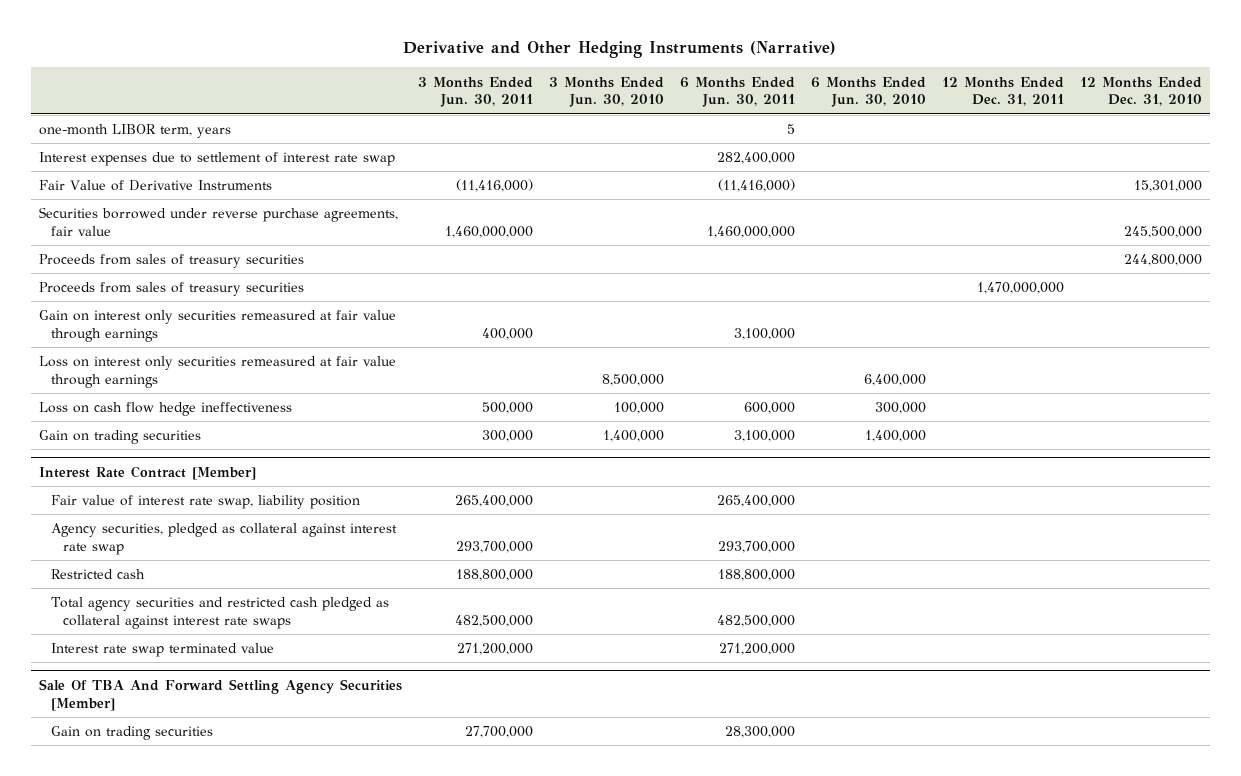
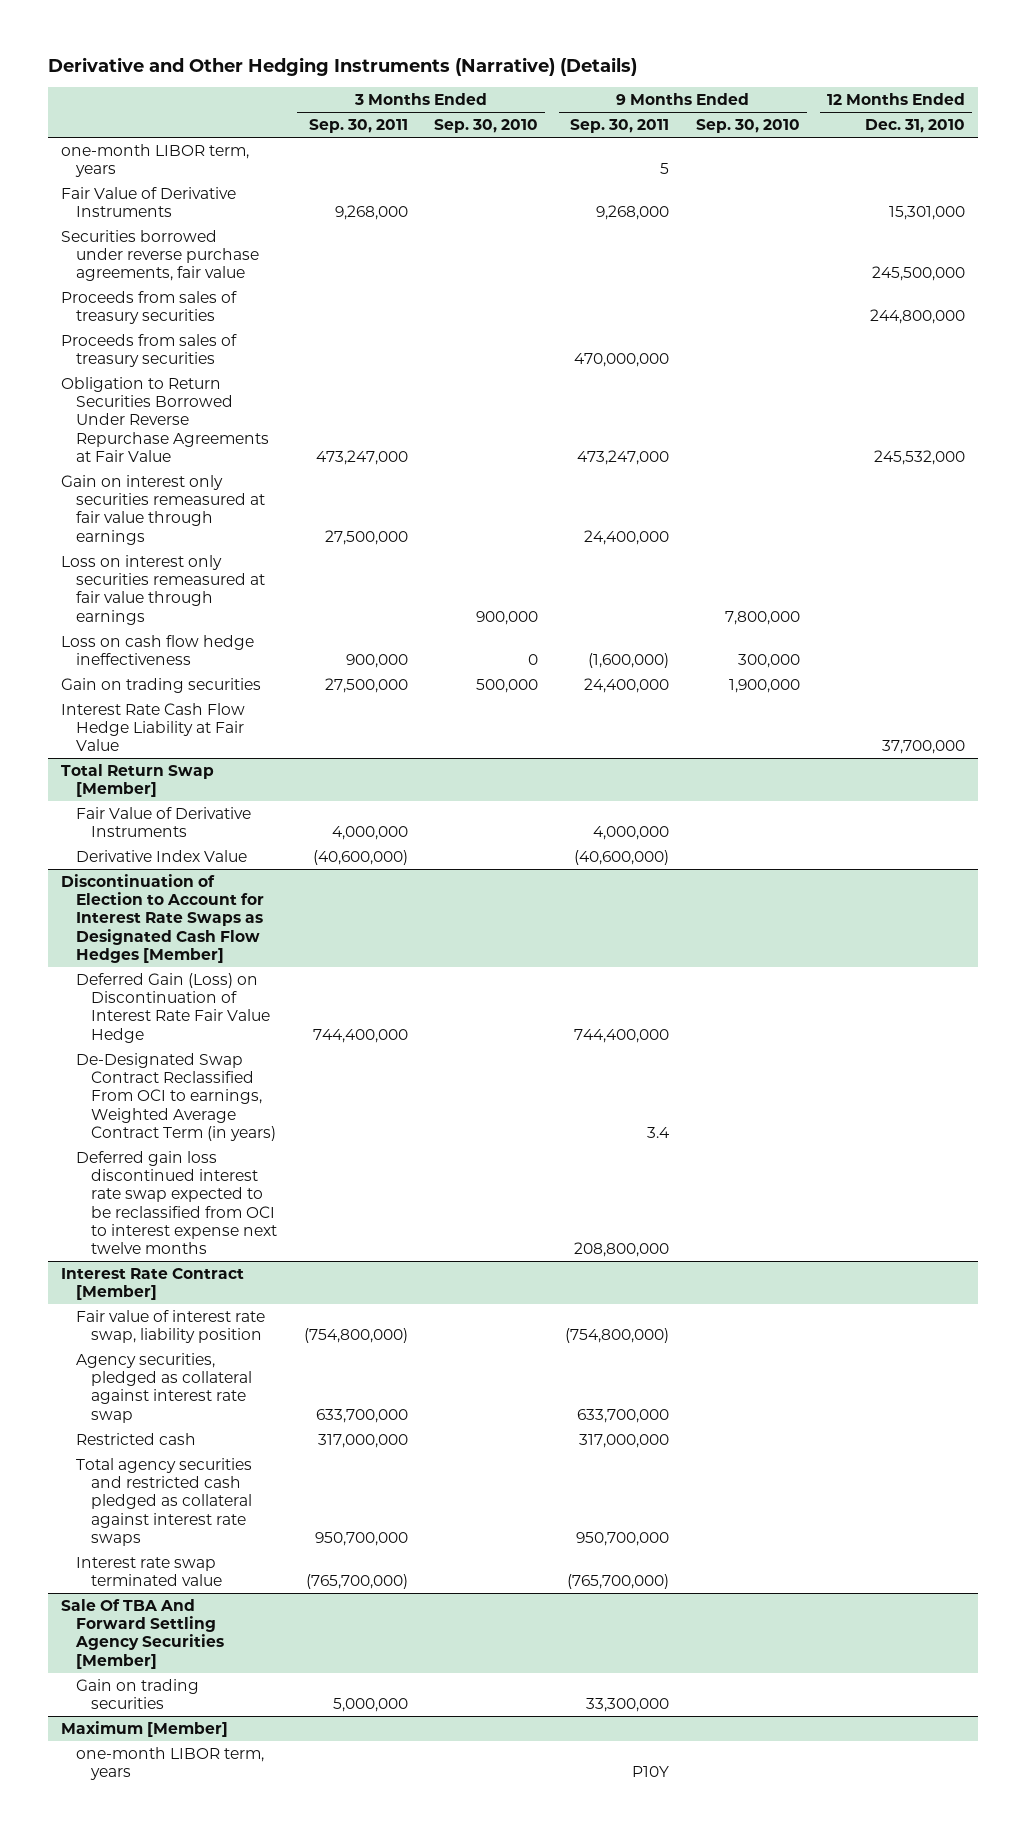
- Derivative and Other Hedging Instruments (Narrative)
+ Derivative and Other Hedging Instruments (Narrative) (Details)
- | 3 Months Ended Jun. 30, 2011 | 3 Months Ended Jun. 30, 2010 | 6 Months Ended Jun. 30, 2011 | 6 Months Ended Jun. 30, 2010 | 12 Months Ended Dec. 31, 2011 | 12 Months Ended Dec. 31, 2010
+ | 3 Months Ended Sep. 30, 2011 | 3 Months Ended Sep. 30, 2010 | 9 Months Ended Sep. 30, 2011 | 9 Months Ended Sep. 30, 2010 | 12 Months Ended Dec. 31, 2010
- Interest expenses due to settlement of interest rate swap | | | 282,400,000 | | |
+ Obligation to Return Securities Borrowed Under Reverse Repurchase Agreements at Fair Value | 473,247,000 | | 473,247,000 | | 245,532,000
+ Interest Rate Cash Flow Hedge Liability at Fair Value | | | | | 37,700,000
+ Total Return Swap [Member]
+ Fair Value of Derivative Instruments | 4,000,000 | | 4,000,000 | |
+ Derivative Index Value | (40,600,000) | | (40,600,000) | |
+ Discontinuation of Election to Account for Interest Rate Swaps as Designated Cash Flow Hedges [Member]
+ Deferred Gain (Loss) on Discontinuation of Interest Rate Fair Value Hedge | 744,400,000 | | 744,400,000 | |
+ De-Designated Swap Contract Reclassified From OCI to earnings, Weighted Average Contract Term (in years) | | | 3.4 | |
+ Deferred gain loss discontinued interest rate swap expected to be reclassified from OCI to interest expense next twelve months | | | 208,800,000 | |
+ Maximum [Member]
+ one-month LIBOR term, years | | | P10Y | |

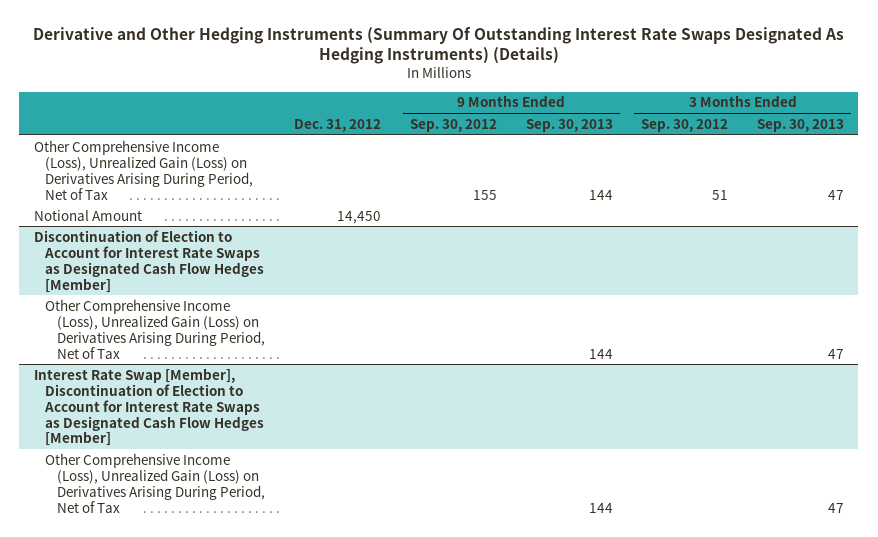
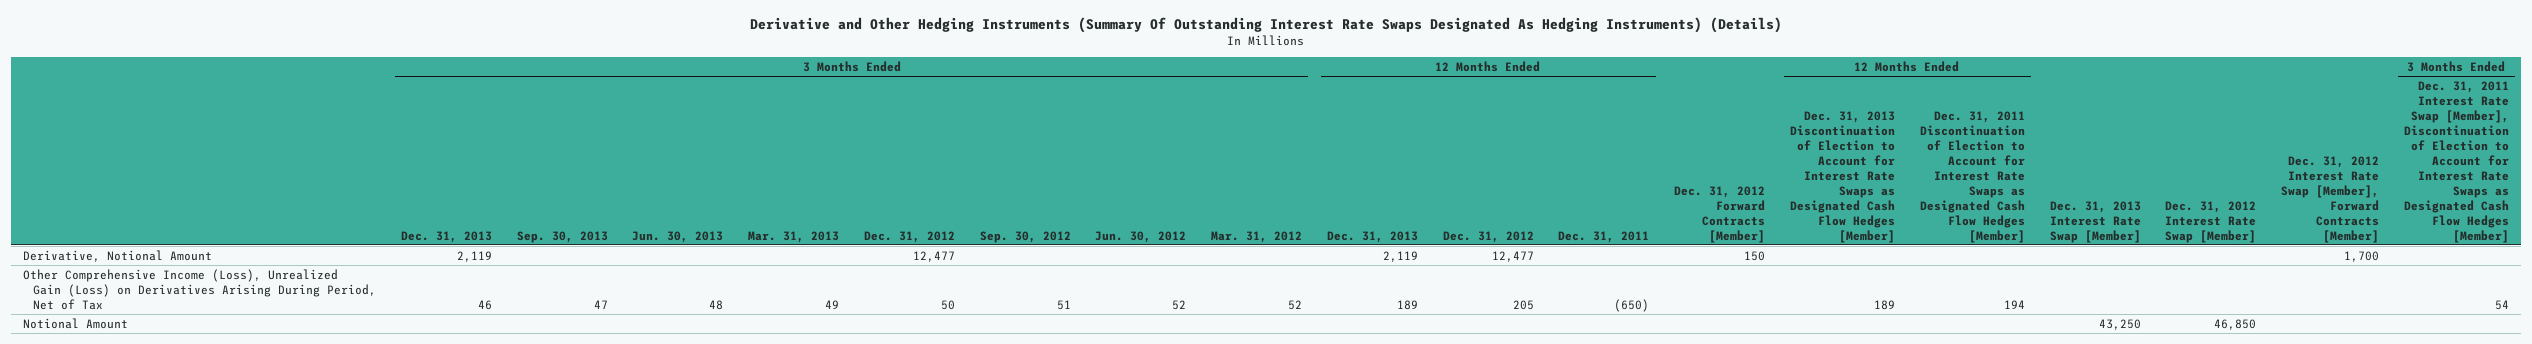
- | Dec. 31, 2012 | 9 Months Ended Sep. 30, 2012 | 9 Months Ended Sep. 30, 2013 | 3 Months Ended Sep. 30, 2012 | 3 Months Ended Sep. 30, 2013
+ | 3 Months Ended Dec. 31, 2013 | 3 Months Ended Sep. 30, 2013 | 3 Months Ended Jun. 30, 2013 | 3 Months Ended Mar. 31, 2013 | 3 Months Ended Dec. 31, 2012 | 3 Months Ended Sep. 30, 2012 | 3 Months Ended Jun. 30, 2012 | 3 Months Ended Mar. 31, 2012 | 12 Months Ended Dec. 31, 2013 | 12 Months Ended Dec. 31, 2012 | 12 Months Ended Dec. 31, 2011 | Dec. 31, 2012 Forward Contracts [Member] | 12 Months Ended Dec. 31, 2013 Discontinuation of Election to Account for Interest Rate Swaps as Designated Cash Flow Hedges [Member] | 12 Months Ended Dec. 31, 2011 Discontinuation of Election to Account for Interest Rate Swaps as Designated Cash Flow Hedges [Member] | Dec. 31, 2013 Interest Rate Swap [Member] | Dec. 31, 2012 Interest Rate Swap [Member] | Dec. 31, 2012 Interest Rate Swap [Member], Forward Contracts [Member] | 3 Months Ended Dec. 31, 2011 Interest Rate Swap [Member], Discontinuation of Election to Account for Interest Rate Swaps as Designated Cash Flow Hedges [Member]
+ Derivative, Notional Amount | 2,119 | | | | 12,477 | | | | 2,119 | 12,477 | | 150 | | | | | 1,700 |
- Discontinuation of Election to Account for Interest Rate Swaps as Designated Cash Flow Hedges [Member]
- Other Comprehensive Income (Loss), Unrealized Gain (Loss) on Derivatives Arising During Period, Net of Tax | | | 144 | | 47
- Interest Rate Swap [Member], Discontinuation of Election to Account for Interest Rate Swaps as Designated Cash Flow Hedges [Member]
- Other Comprehensive Income (Loss), Unrealized Gain (Loss) on Derivatives Arising During Period, Net of Tax | | | 144 | | 47

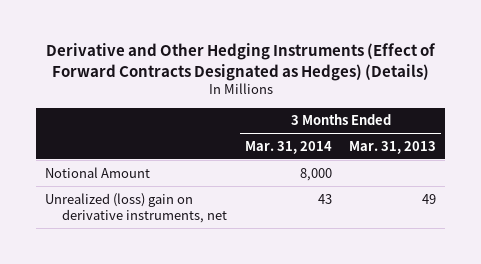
- Derivative and Other Hedging Instruments (Summary Of Outstanding Interest Rate Swaps Designated As Hedging Instruments) (Details)
+ Derivative and Other Hedging Instruments (Effect of Forward Contracts Designated as Hedges) (Details)
- | 3 Months Ended Dec. 31, 2013 | 3 Months Ended Sep. 30, 2013 | 3 Months Ended Jun. 30, 2013 | 3 Months Ended Mar. 31, 2013 | 3 Months Ended Dec. 31, 2012 | 3 Months Ended Sep. 30, 2012 | 3 Months Ended Jun. 30, 2012 | 3 Months Ended Mar. 31, 2012 | 12 Months Ended Dec. 31, 2013 | 12 Months Ended Dec. 31, 2012 | 12 Months Ended Dec. 31, 2011 | Dec. 31, 2012 Forward Contracts [Member] | 12 Months Ended Dec. 31, 2013 Discontinuation of Election to Account for Interest Rate Swaps as Designated Cash Flow Hedges [Member] | 12 Months Ended Dec. 31, 2011 Discontinuation of Election to Account for Interest Rate Swaps as Designated Cash Flow Hedges [Member] | Dec. 31, 2013 Interest Rate Swap [Member] | Dec. 31, 2012 Interest Rate Swap [Member] | Dec. 31, 2012 Interest Rate Swap [Member], Forward Contracts [Member] | 3 Months Ended Dec. 31, 2011 Interest Rate Swap [Member], Discontinuation of Election to Account for Interest Rate Swaps as Designated Cash Flow Hedges [Member]
+ | 3 Months Ended Mar. 31, 2014 | 3 Months Ended Mar. 31, 2013
- Derivative, Notional Amount | 2,119 | | | | 12,477 | | | | 2,119 | 12,477 | | 150 | | | | | 1,700 |
- Other Comprehensive Income (Loss), Unrealized Gain (Loss) on Derivatives Arising During Period, Net of Tax | 46 | 47 | 48 | 49 | 50 | 51 | 52 | 52 | 189 | 205 | (650) | | 189 | 194 | | | | 54
+ Unrealized (loss) gain on derivative instruments, net | 43 | 49

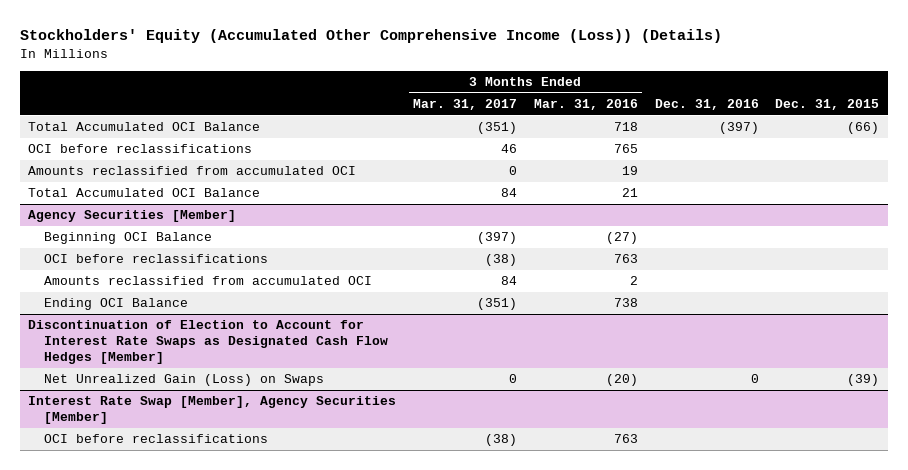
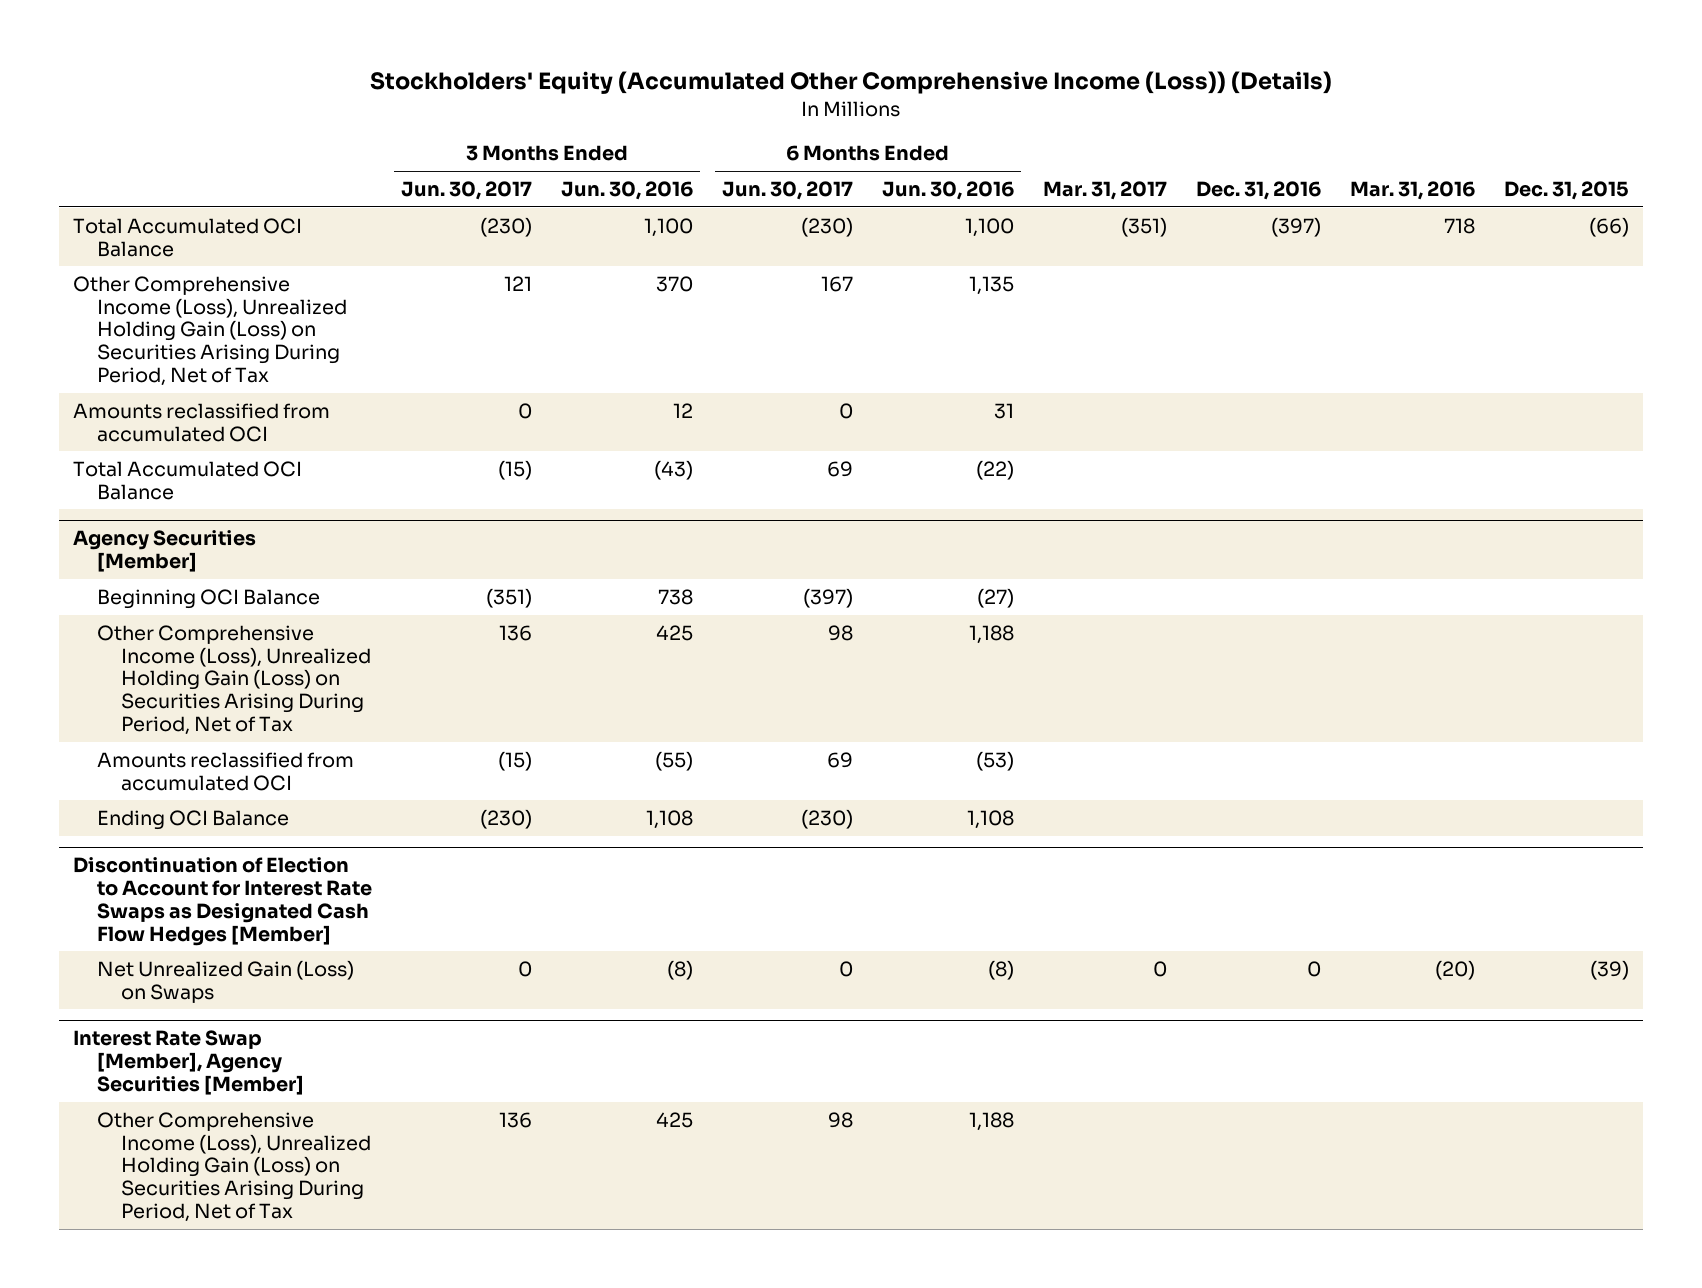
- | 3 Months Ended Mar. 31, 2017 | 3 Months Ended Mar. 31, 2016 | Dec. 31, 2016 | Dec. 31, 2015
+ | 3 Months Ended Jun. 30, 2017 | 3 Months Ended Jun. 30, 2016 | 6 Months Ended Jun. 30, 2017 | 6 Months Ended Jun. 30, 2016 | Mar. 31, 2017 | Dec. 31, 2016 | Mar. 31, 2016 | Dec. 31, 2015
- OCI before reclassifications | 46 | 765 | |
+ Other Comprehensive Income (Loss), Unrealized Holding Gain (Loss) on Securities Arising During Period, Net of Tax | 121 | 370 | 167 | 1,135 | | | |
@ Agency Securities [Member]
- OCI before reclassifications | (38) | 763 | |
+ Other Comprehensive Income (Loss), Unrealized Holding Gain (Loss) on Securities Arising During Period, Net of Tax | 136 | 425 | 98 | 1,188 | | | |
@ Interest Rate Swap [Member], Agency Securities [Member]
- OCI before reclassifications | (38) | 763 | |
+ Other Comprehensive Income (Loss), Unrealized Holding Gain (Loss) on Securities Arising During Period, Net of Tax | 136 | 425 | 98 | 1,188 | | | |

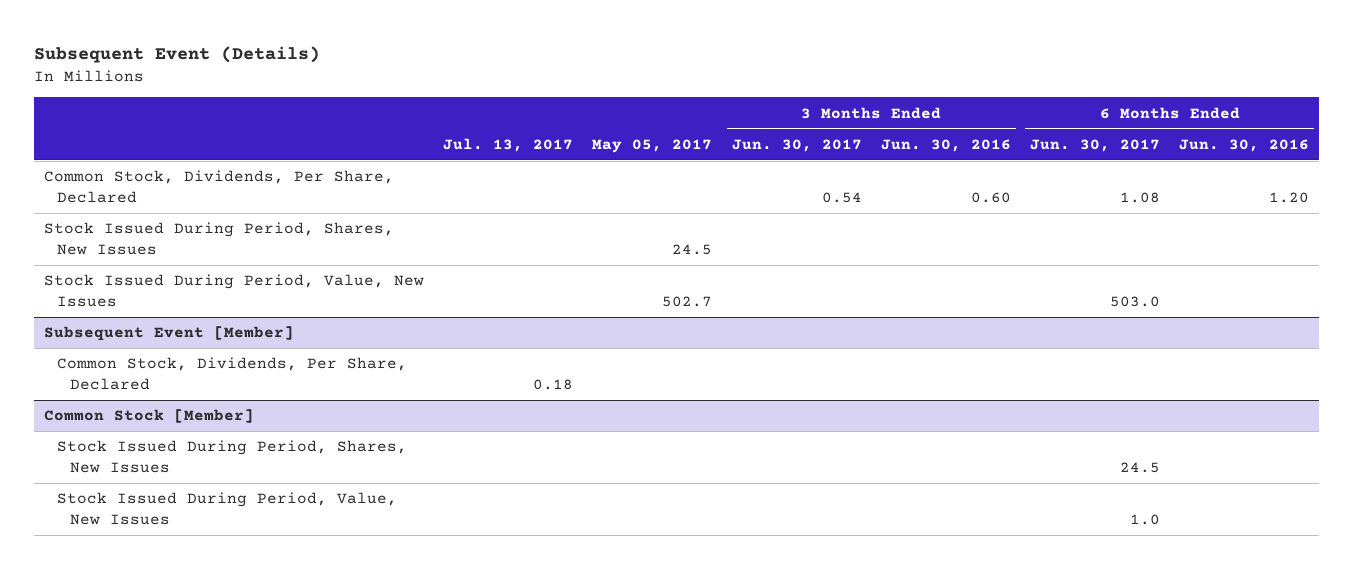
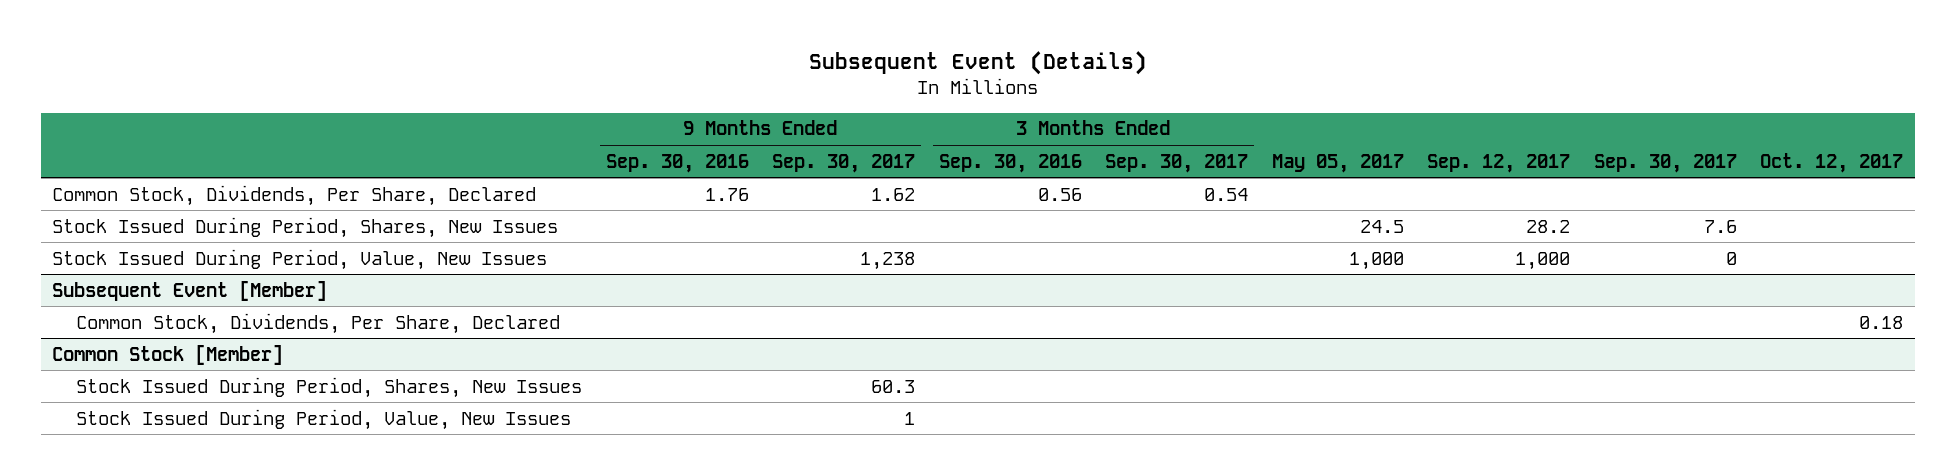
- | Jul. 13, 2017 | May 05, 2017 | 3 Months Ended Jun. 30, 2017 | 3 Months Ended Jun. 30, 2016 | 6 Months Ended Jun. 30, 2017 | 6 Months Ended Jun. 30, 2016
+ | 9 Months Ended Sep. 30, 2016 | 9 Months Ended Sep. 30, 2017 | 3 Months Ended Sep. 30, 2016 | 3 Months Ended Sep. 30, 2017 | May 05, 2017 | Sep. 12, 2017 | Sep. 30, 2017 | Oct. 12, 2017
- Stock Issued During Period, Value, New Issues | | 502.7 | | | 503.0 |
+ Stock Issued During Period, Value, New Issues | | 1,238 | | | 1,000 | 1,000 | 0 |

